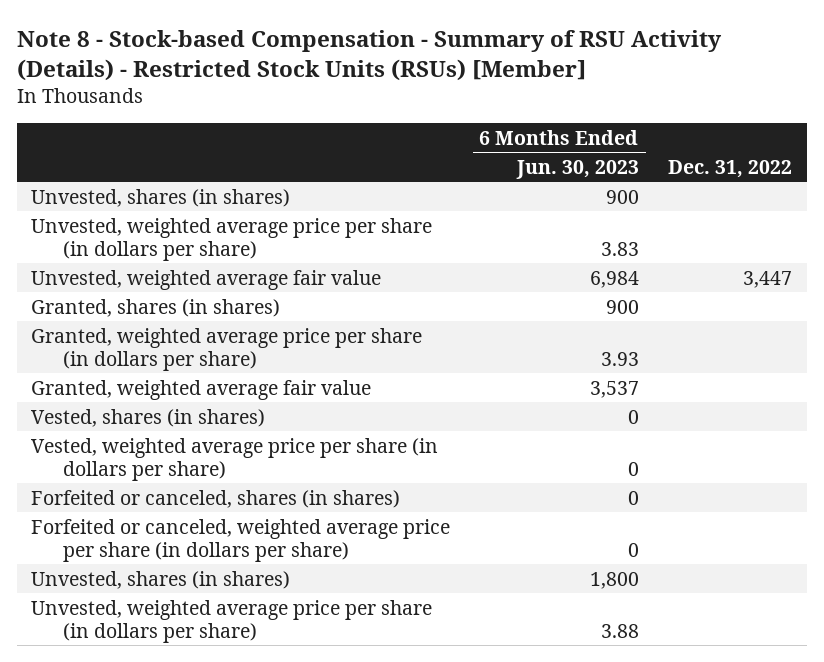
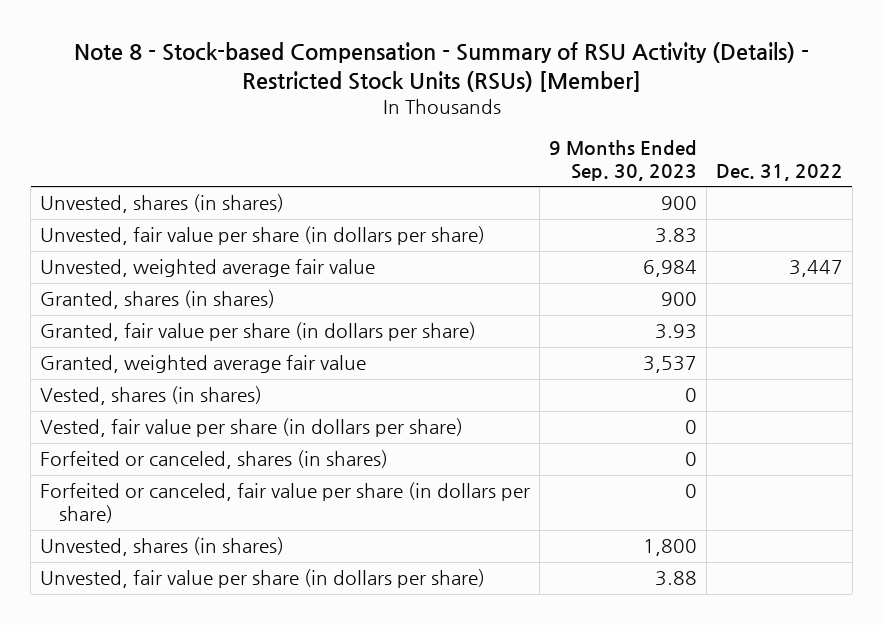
- | 6 Months Ended Jun. 30, 2023 | Dec. 31, 2022
+ | 9 Months Ended Sep. 30, 2023 | Dec. 31, 2022
- Unvested, weighted average price per share (in dollars per share) | 3.83 |
+ Unvested, fair value per share (in dollars per share) | 3.83 |
- Granted, weighted average price per share (in dollars per share) | 3.93 |
+ Granted, fair value per share (in dollars per share) | 3.93 |
- Vested, weighted average price per share (in dollars per share) | 0 |
+ Vested, fair value per share (in dollars per share) | 0 |
- Forfeited or canceled, weighted average price per share (in dollars per share) | 0 |
+ Forfeited or canceled, fair value per share (in dollars per share) | 0 |
- Unvested, weighted average price per share (in dollars per share) | 3.88 |
+ Unvested, fair value per share (in dollars per share) | 3.88 |

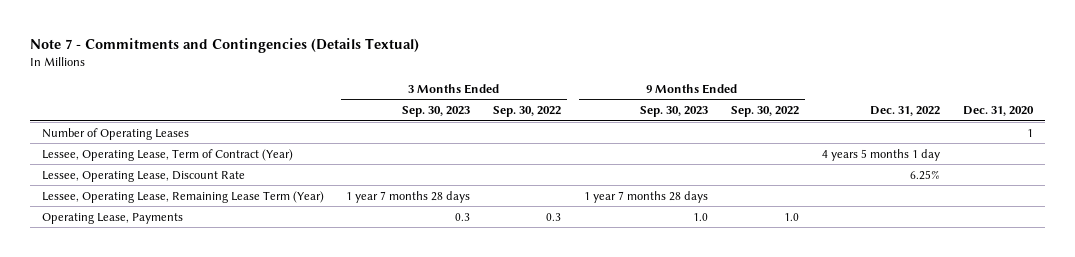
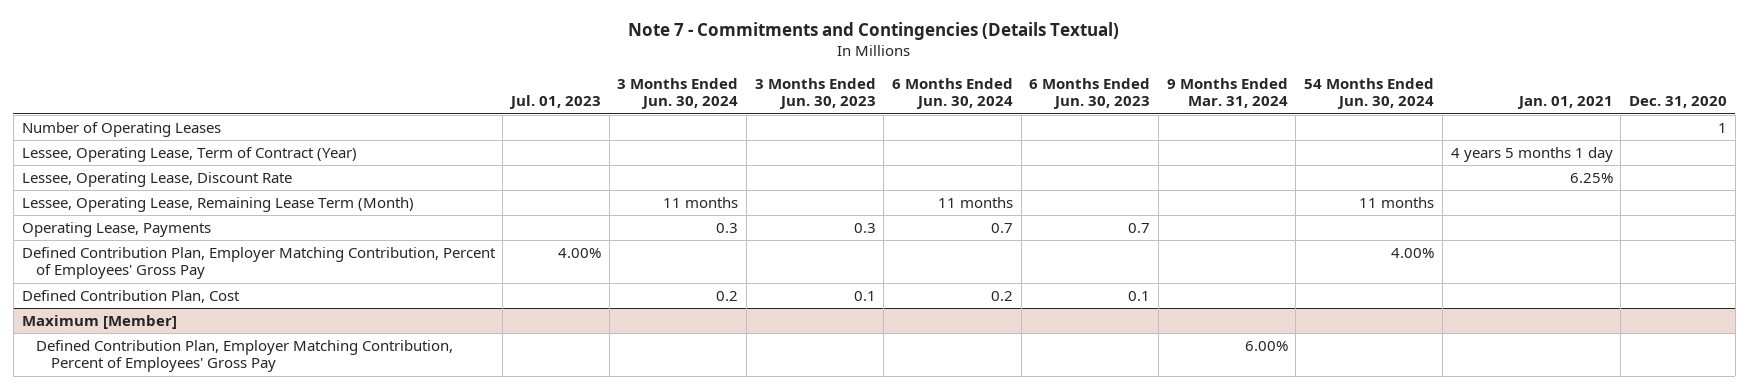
- | 3 Months Ended Sep. 30, 2023 | 3 Months Ended Sep. 30, 2022 | 9 Months Ended Sep. 30, 2023 | 9 Months Ended Sep. 30, 2022 | Dec. 31, 2022 | Dec. 31, 2020
+ | Jul. 01, 2023 | 3 Months Ended Jun. 30, 2024 | 3 Months Ended Jun. 30, 2023 | 6 Months Ended Jun. 30, 2024 | 6 Months Ended Jun. 30, 2023 | 9 Months Ended Mar. 31, 2024 | 54 Months Ended Jun. 30, 2024 | Jan. 01, 2021 | Dec. 31, 2020
- Lessee, Operating Lease, Remaining Lease Term (Year) | 1 year 7 months 28 days | | 1 year 7 months 28 days | | |
+ Lessee, Operating Lease, Remaining Lease Term (Month) | | 11 months | | 11 months | | | 11 months | |
+ Defined Contribution Plan, Employer Matching Contribution, Percent of Employees' Gross Pay | 4.00% | | | | | | 4.00% | |
+ Defined Contribution Plan, Cost | | 0.2 | 0.1 | 0.2 | 0.1 | | | |
+ Maximum [Member]
+ Defined Contribution Plan, Employer Matching Contribution, Percent of Employees' Gross Pay | | | | | | 6.00% | | |

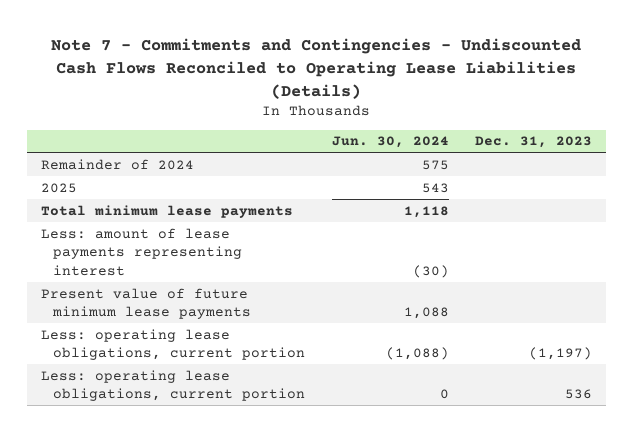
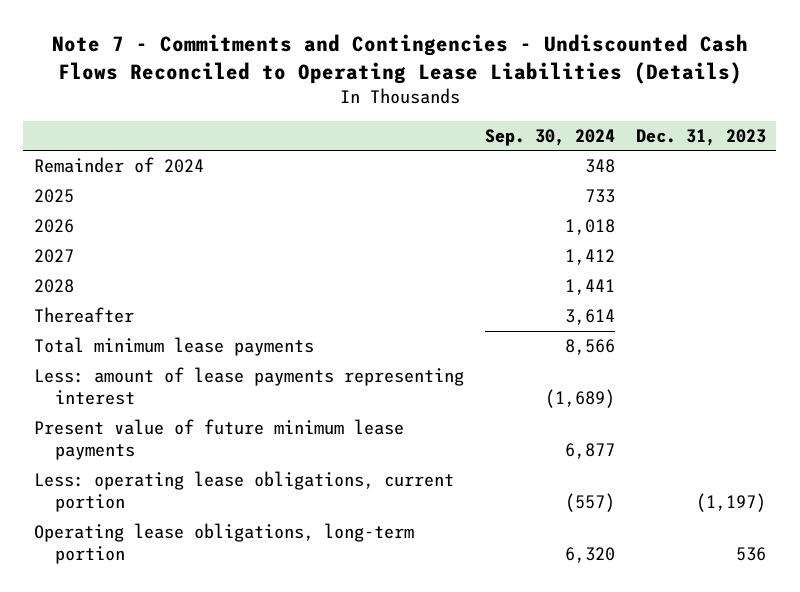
- | Jun. 30, 2024 | Dec. 31, 2023
+ | Sep. 30, 2024 | Dec. 31, 2023
+ 2026 | 1,018 |
+ 2027 | 1,412 |
+ 2028 | 1,441 |
+ Thereafter | 3,614 |
- Less: operating lease obligations, current portion | 0 | 536
+ Operating lease obligations, long-term portion | 6,320 | 536

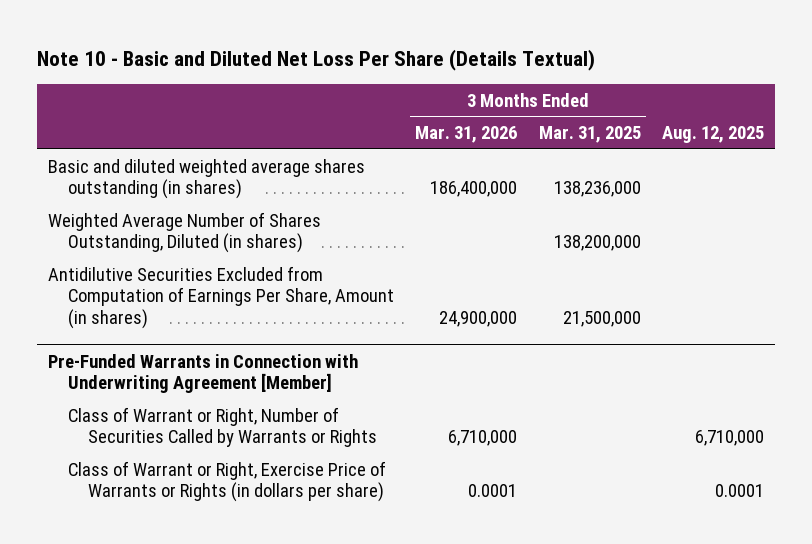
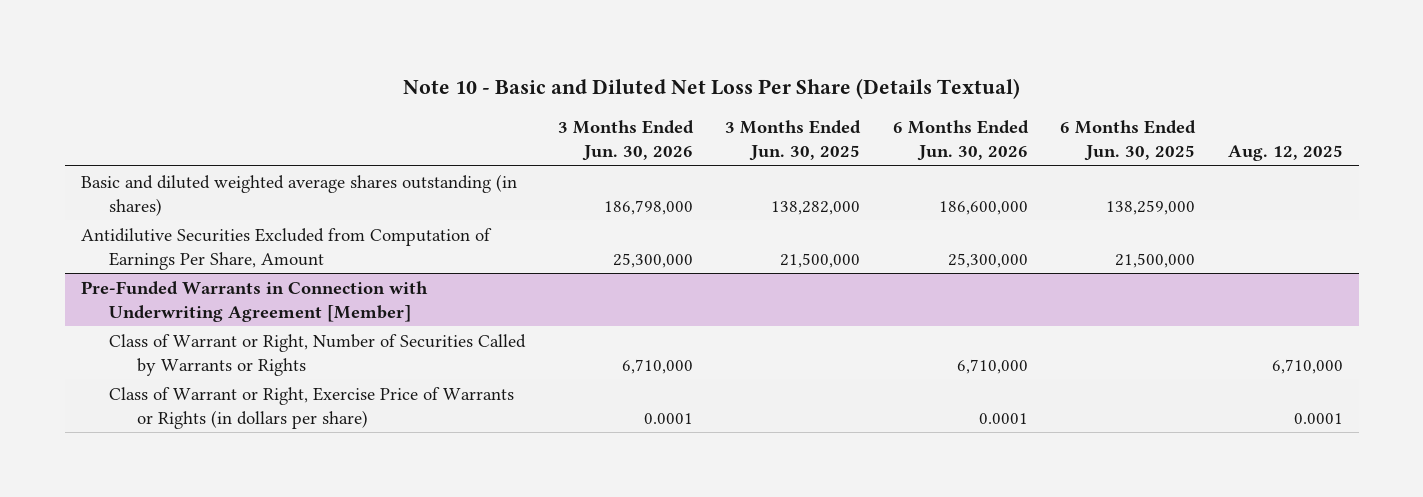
- | 3 Months Ended Mar. 31, 2026 | 3 Months Ended Mar. 31, 2025 | Aug. 12, 2025
+ | 3 Months Ended Jun. 30, 2026 | 3 Months Ended Jun. 30, 2025 | 6 Months Ended Jun. 30, 2026 | 6 Months Ended Jun. 30, 2025 | Aug. 12, 2025
- Weighted Average Number of Shares Outstanding, Diluted (in shares) | | 138,200,000 |
- Antidilutive Securities Excluded from Computation of Earnings Per Share, Amount (in shares) | 24,900,000 | 21,500,000 |
+ Antidilutive Securities Excluded from Computation of Earnings Per Share, Amount | 25,300,000 | 21,500,000 | 25,300,000 | 21,500,000 |

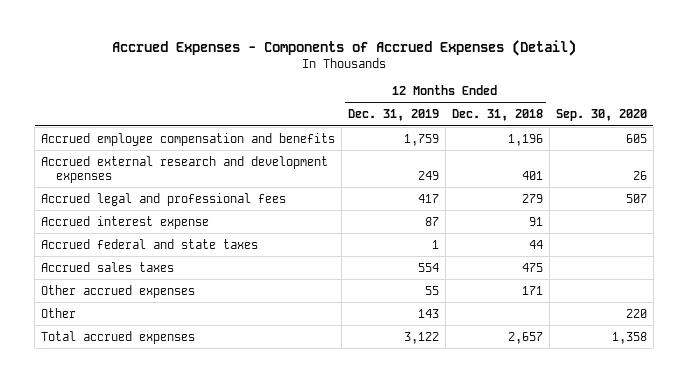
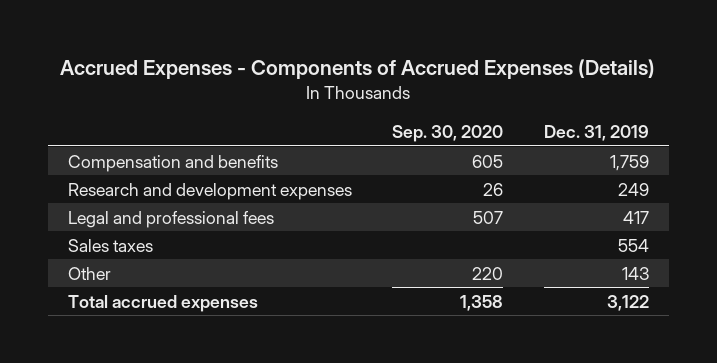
- Accrued Expenses - Components of Accrued Expenses (Detail)
+ Accrued Expenses - Components of Accrued Expenses (Details)
- | 12 Months Ended Dec. 31, 2019 | 12 Months Ended Dec. 31, 2018 | Sep. 30, 2020
+ | Sep. 30, 2020 | Dec. 31, 2019
- Accrued employee compensation and benefits | 1,759 | 1,196 | 605
- Accrued external research and development expenses | 249 | 401 | 26
- Accrued legal and professional fees | 417 | 279 | 507
- Accrued interest expense | 87 | 91 |
- Accrued federal and state taxes | 1 | 44 |
- Accrued sales taxes | 554 | 475 |
- Other accrued expenses | 55 | 171 |
+ Compensation and benefits | 605 | 1,759
+ Research and development expenses | 26 | 249
+ Legal and professional fees | 507 | 417
+ Sales taxes | | 554

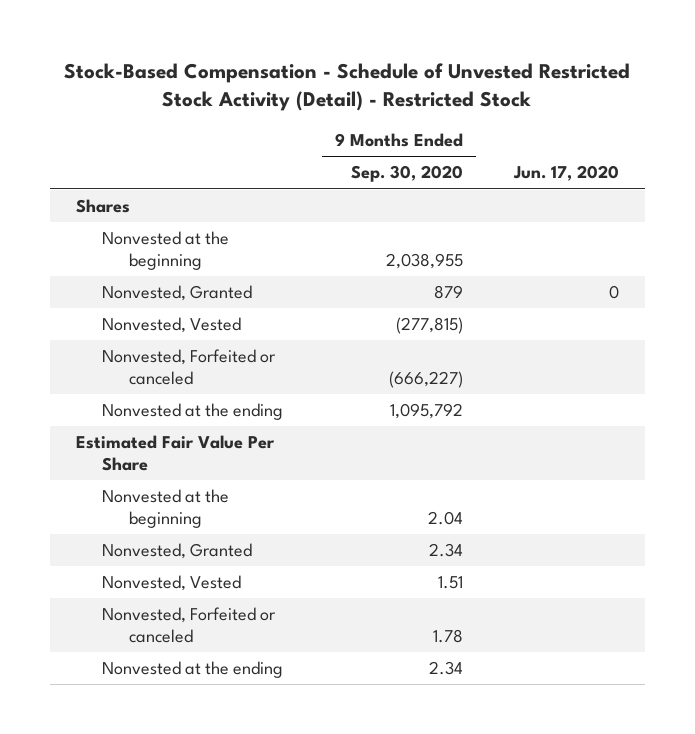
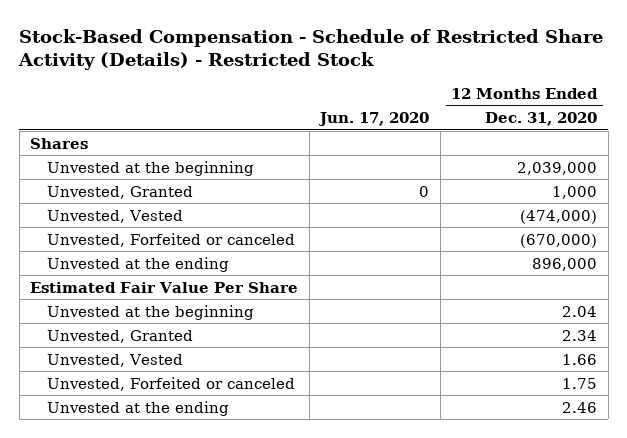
- Stock-Based Compensation - Schedule of Unvested Restricted Stock Activity (Detail) - Restricted Stock
+ Stock-Based Compensation - Schedule of Restricted Share Activity (Details) - Restricted Stock
- | 9 Months Ended Sep. 30, 2020 | Jun. 17, 2020
+ | Jun. 17, 2020 | 12 Months Ended Dec. 31, 2020
- Nonvested at the beginning | 2,038,955 |
- Nonvested, Granted | 879 | 0
- Nonvested, Vested | (277,815) |
- Nonvested, Forfeited or canceled | (666,227) |
- Nonvested at the ending | 1,095,792 |
+ Unvested at the beginning | | 2,039,000
+ Unvested, Granted | 0 | 1,000
+ Unvested, Vested | | (474,000)
+ Unvested, Forfeited or canceled | | (670,000)
+ Unvested at the ending | | 896,000
- Nonvested at the beginning | 2.04 |
- Nonvested, Granted | 2.34 |
- Nonvested, Vested | 1.51 |
- Nonvested, Forfeited or canceled | 1.78 |
- Nonvested at the ending | 2.34 |
+ Unvested at the beginning | | 2.04
+ Unvested, Granted | | 2.34
+ Unvested, Vested | | 1.66
+ Unvested, Forfeited or canceled | | 1.75
+ Unvested at the ending | | 2.46

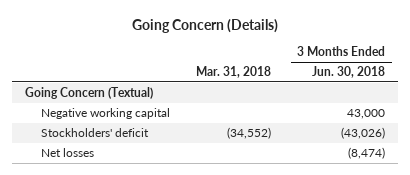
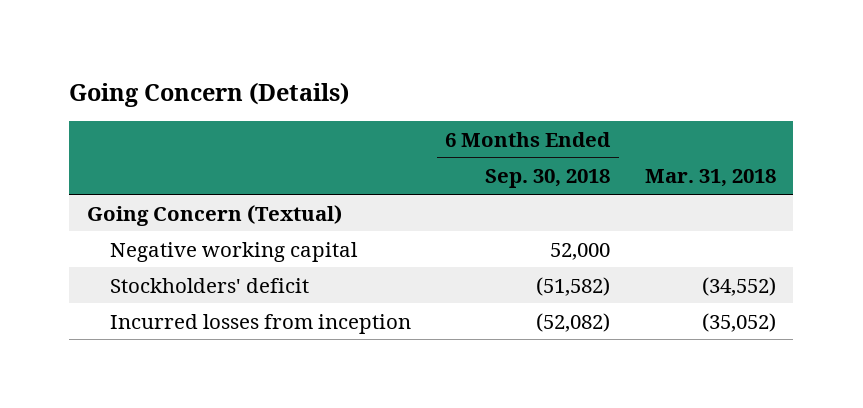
- | Mar. 31, 2018 | 3 Months Ended Jun. 30, 2018
+ | 6 Months Ended Sep. 30, 2018 | Mar. 31, 2018
- Net losses | | (8,474)
+ Incurred losses from inception | (52,082) | (35,052)

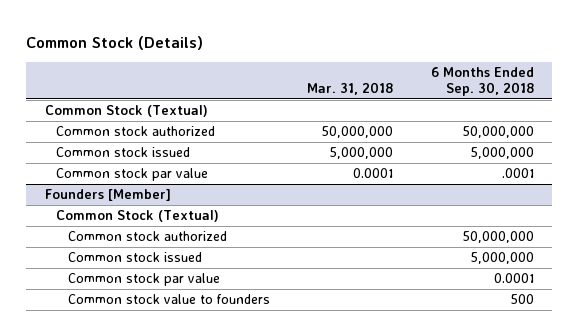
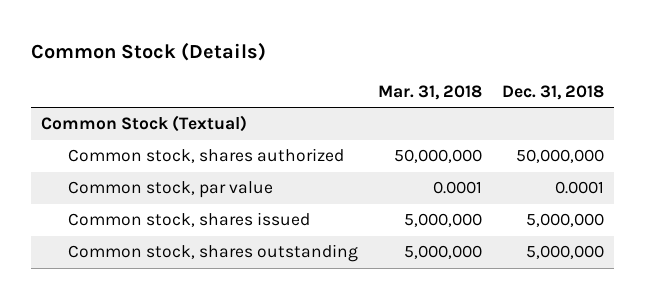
- | Mar. 31, 2018 | 6 Months Ended Sep. 30, 2018
+ | Mar. 31, 2018 | Dec. 31, 2018
- Common stock authorized | 50,000,000 | 50,000,000
- Common stock issued | 5,000,000 | 5,000,000
- Common stock par value | 0.0001 | .0001
- Founders [Member]
- Common Stock (Textual)
- Common stock authorized | | 50,000,000
- Common stock issued | | 5,000,000
- Common stock par value | | 0.0001
- Common stock value to founders | | 500
+ Common stock, shares authorized | 50,000,000 | 50,000,000
+ Common stock, par value | 0.0001 | 0.0001
+ Common stock, shares issued | 5,000,000 | 5,000,000
+ Common stock, shares outstanding | 5,000,000 | 5,000,000

